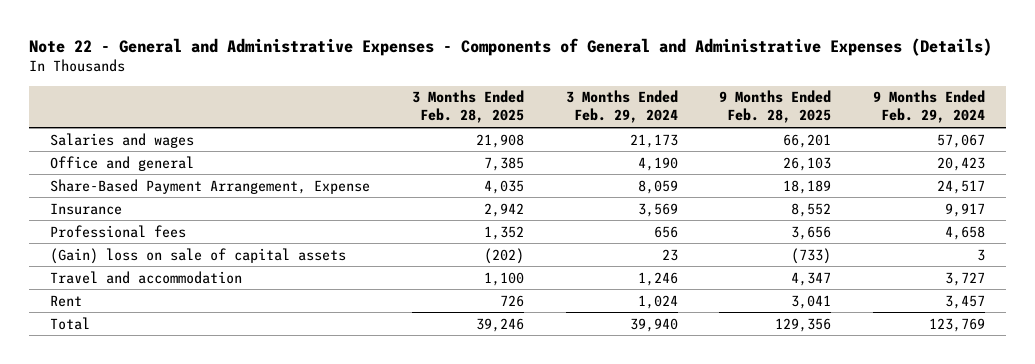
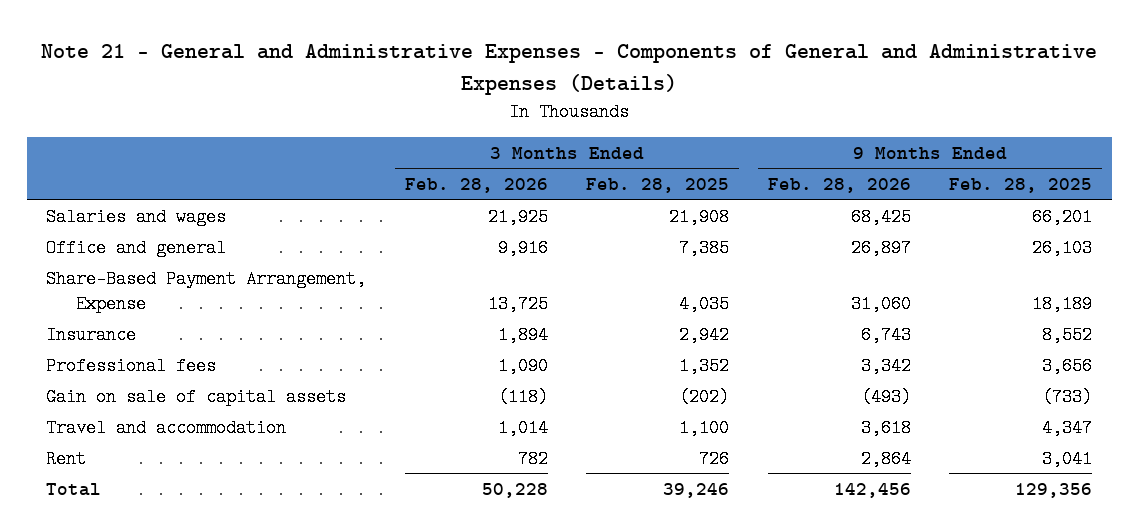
- Note 22 - General and Administrative Expenses - Components of General and Administrative Expenses (Details)
+ Note 21 - General and Administrative Expenses - Components of General and Administrative Expenses (Details)
- | 3 Months Ended Feb. 28, 2025 | 3 Months Ended Feb. 29, 2024 | 9 Months Ended Feb. 28, 2025 | 9 Months Ended Feb. 29, 2024
+ | 3 Months Ended Feb. 28, 2026 | 3 Months Ended Feb. 28, 2025 | 9 Months Ended Feb. 28, 2026 | 9 Months Ended Feb. 28, 2025
- (Gain) loss on sale of capital assets | (202) | 23 | (733) | 3
+ Gain on sale of capital assets | (118) | (202) | (493) | (733)

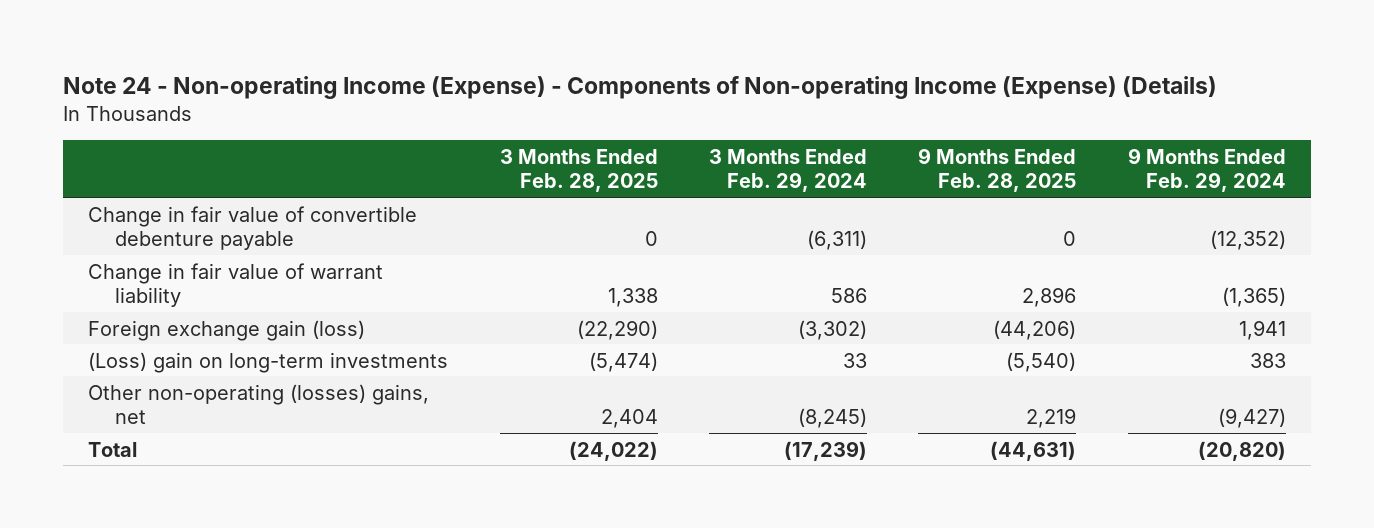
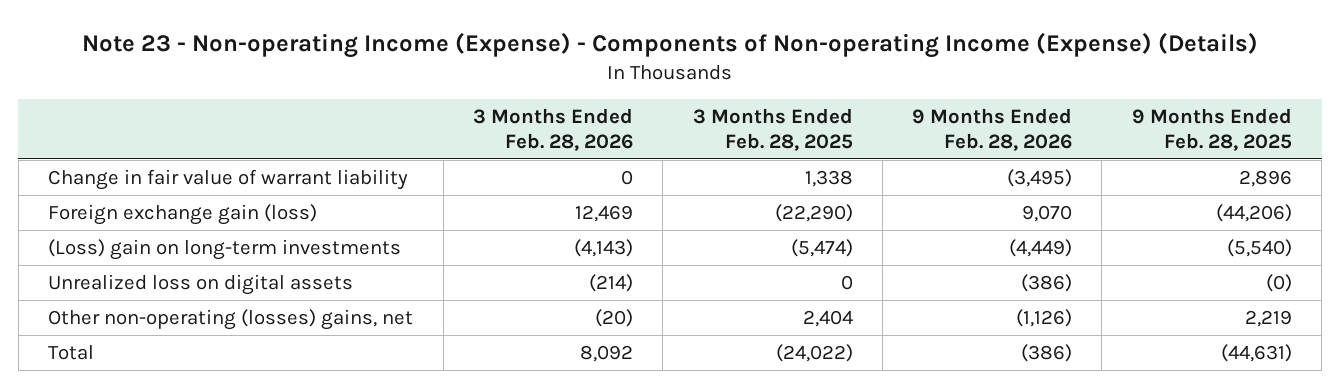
- Note 24 - Non-operating Income (Expense) - Components of Non-operating Income (Expense) (Details)
+ Note 23 - Non-operating Income (Expense) - Components of Non-operating Income (Expense) (Details)
- | 3 Months Ended Feb. 28, 2025 | 3 Months Ended Feb. 29, 2024 | 9 Months Ended Feb. 28, 2025 | 9 Months Ended Feb. 29, 2024
+ | 3 Months Ended Feb. 28, 2026 | 3 Months Ended Feb. 28, 2025 | 9 Months Ended Feb. 28, 2026 | 9 Months Ended Feb. 28, 2025
- Change in fair value of convertible debenture payable | 0 | (6,311) | 0 | (12,352)
+ Unrealized loss on digital assets | (214) | 0 | (386) | (0)

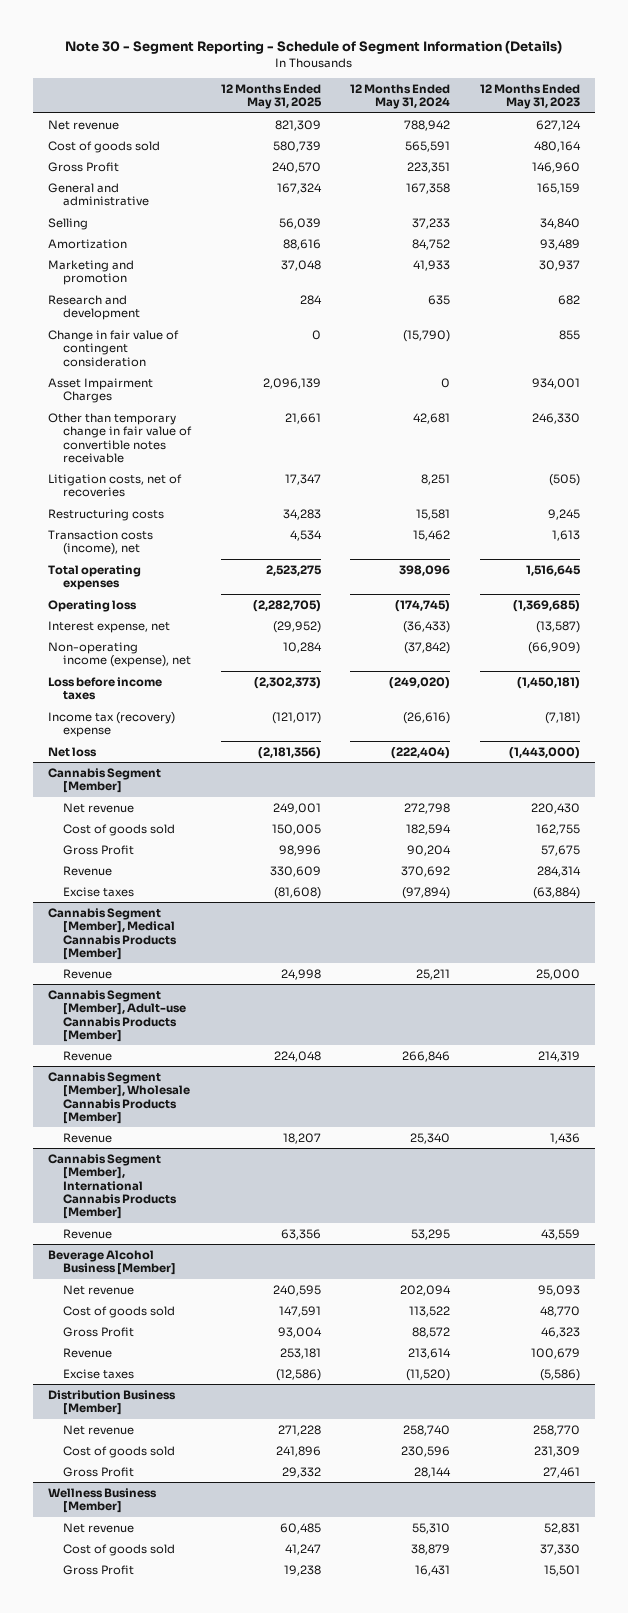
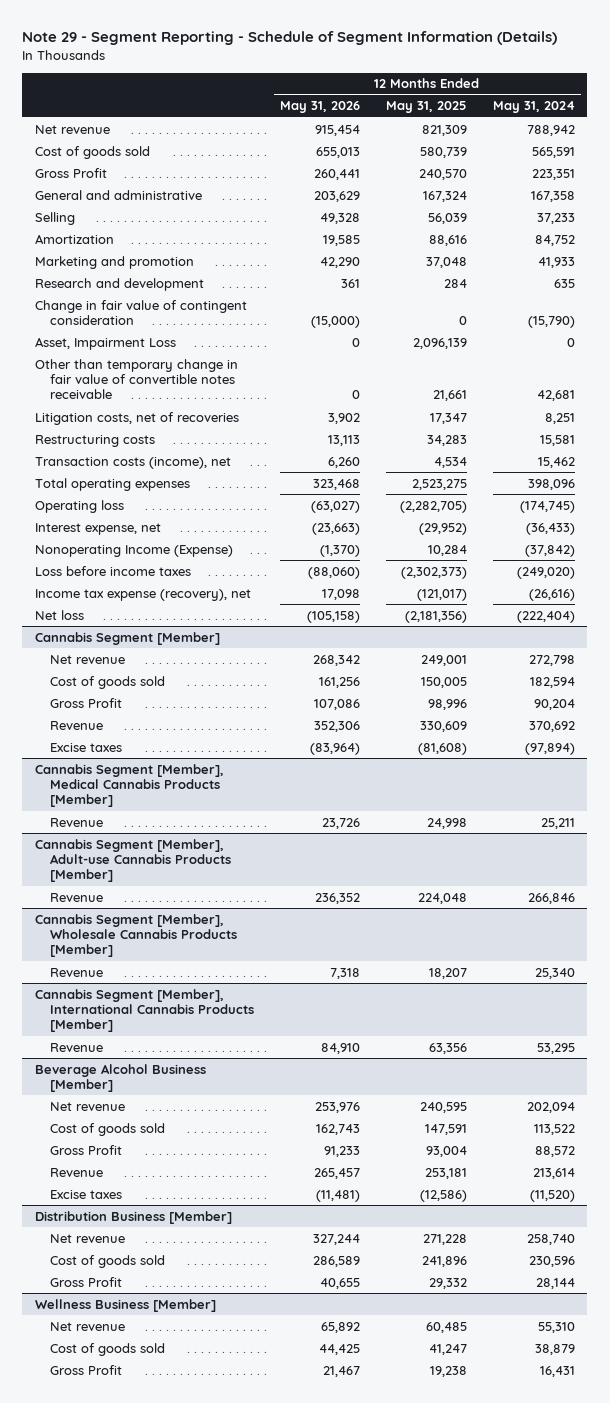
- Note 30 - Segment Reporting - Schedule of Segment Information (Details)
+ Note 29 - Segment Reporting - Schedule of Segment Information (Details)
- | 12 Months Ended May 31, 2025 | 12 Months Ended May 31, 2024 | 12 Months Ended May 31, 2023
+ | 12 Months Ended May 31, 2026 | 12 Months Ended May 31, 2025 | 12 Months Ended May 31, 2024
- Asset Impairment Charges | 2,096,139 | 0 | 934,001
+ Asset, Impairment Loss | 0 | 2,096,139 | 0
- Non-operating income (expense), net | 10,284 | (37,842) | (66,909)
+ Nonoperating Income (Expense) | (1,370) | 10,284 | (37,842)
- Income tax (recovery) expense | (121,017) | (26,616) | (7,181)
+ Income tax expense (recovery), net | 17,098 | (121,017) | (26,616)

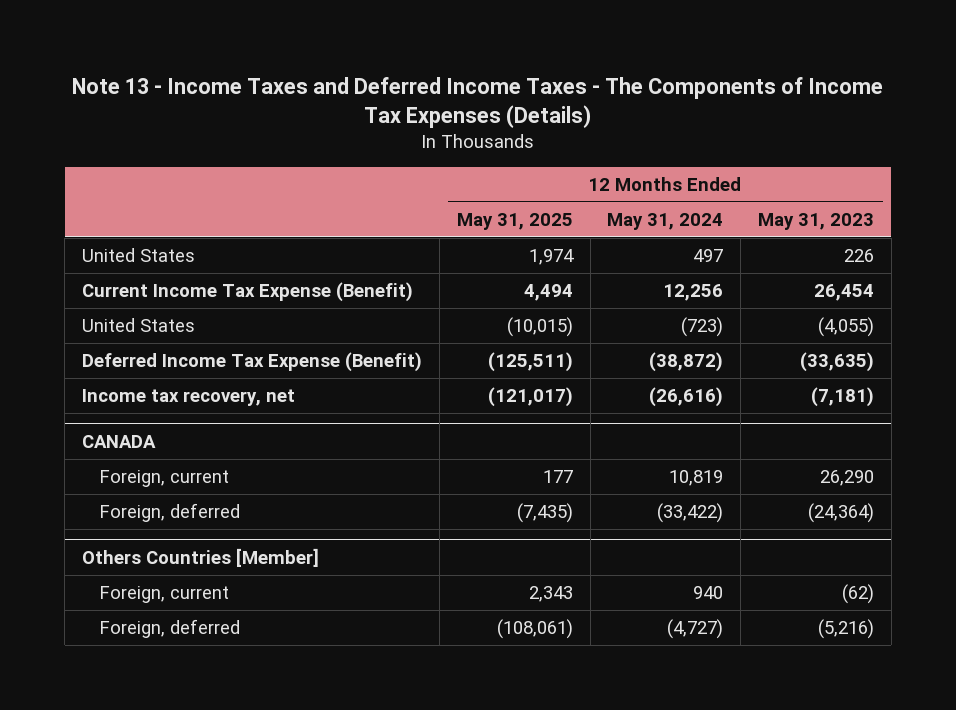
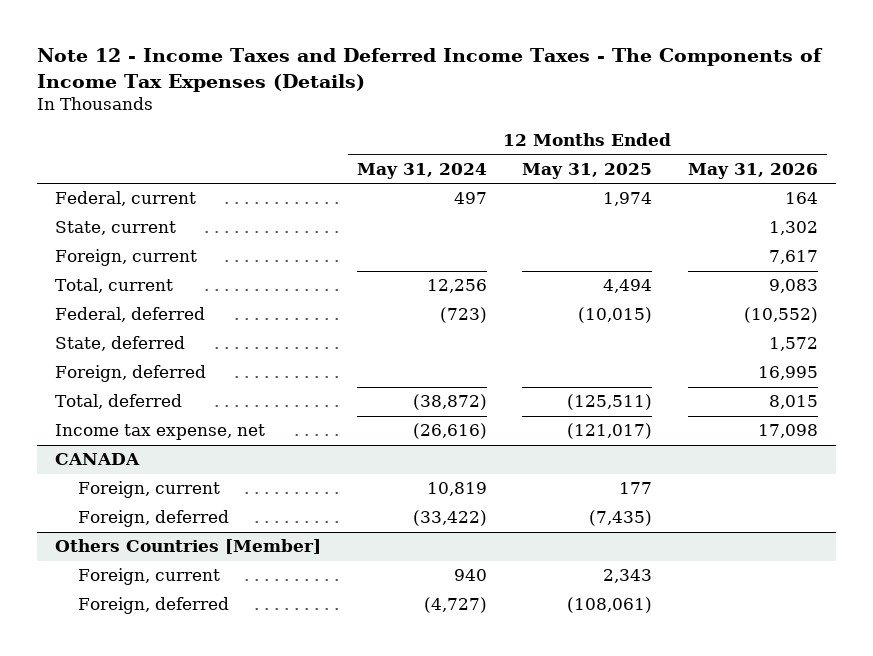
- Note 13 - Income Taxes and Deferred Income Taxes - The Components of Income Tax Expenses (Details)
+ Note 12 - Income Taxes and Deferred Income Taxes - The Components of Income Tax Expenses (Details)
- | 12 Months Ended May 31, 2025 | 12 Months Ended May 31, 2024 | 12 Months Ended May 31, 2023
+ | 12 Months Ended May 31, 2024 | 12 Months Ended May 31, 2025 | 12 Months Ended May 31, 2026
- United States | 1,974 | 497 | 226
- Current Income Tax Expense (Benefit) | 4,494 | 12,256 | 26,454
- United States | (10,015) | (723) | (4,055)
- Deferred Income Tax Expense (Benefit) | (125,511) | (38,872) | (33,635)
- Income tax recovery, net | (121,017) | (26,616) | (7,181)
+ Federal, current | 497 | 1,974 | 164
+ State, current | | | 1,302
+ Foreign, current | | | 7,617
+ Total, current | 12,256 | 4,494 | 9,083
+ Federal, deferred | (723) | (10,015) | (10,552)
+ State, deferred | | | 1,572
+ Foreign, deferred | | | 16,995
+ Total, deferred | (38,872) | (125,511) | 8,015
+ Income tax expense, net | (26,616) | (121,017) | 17,098

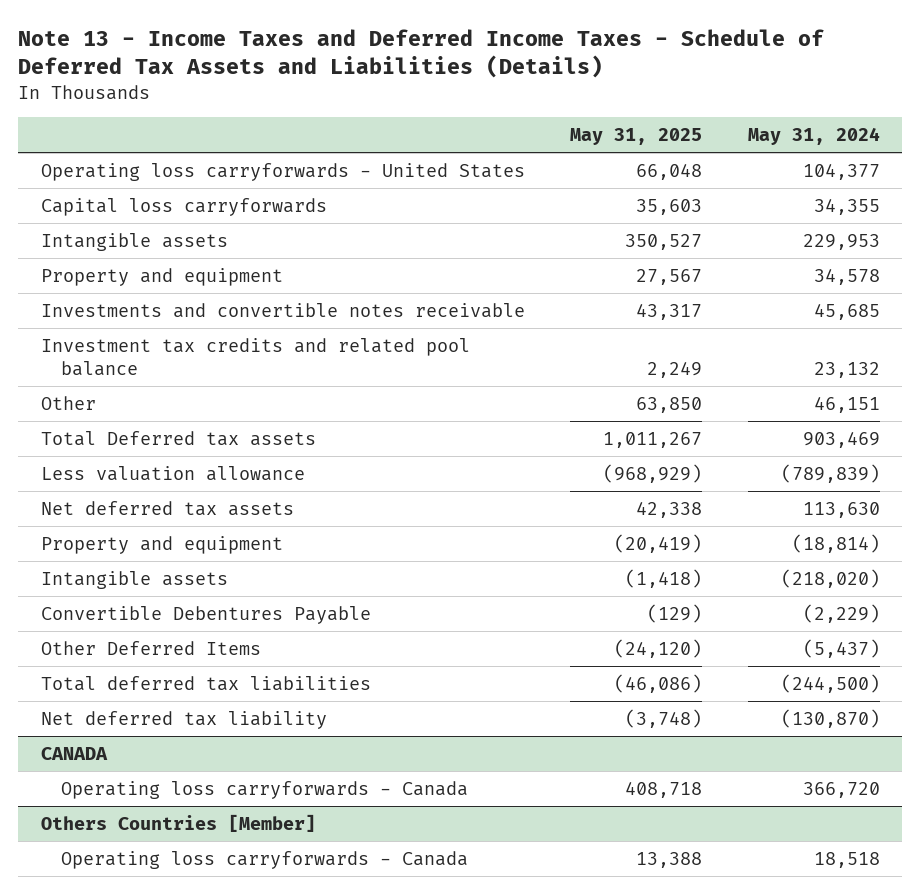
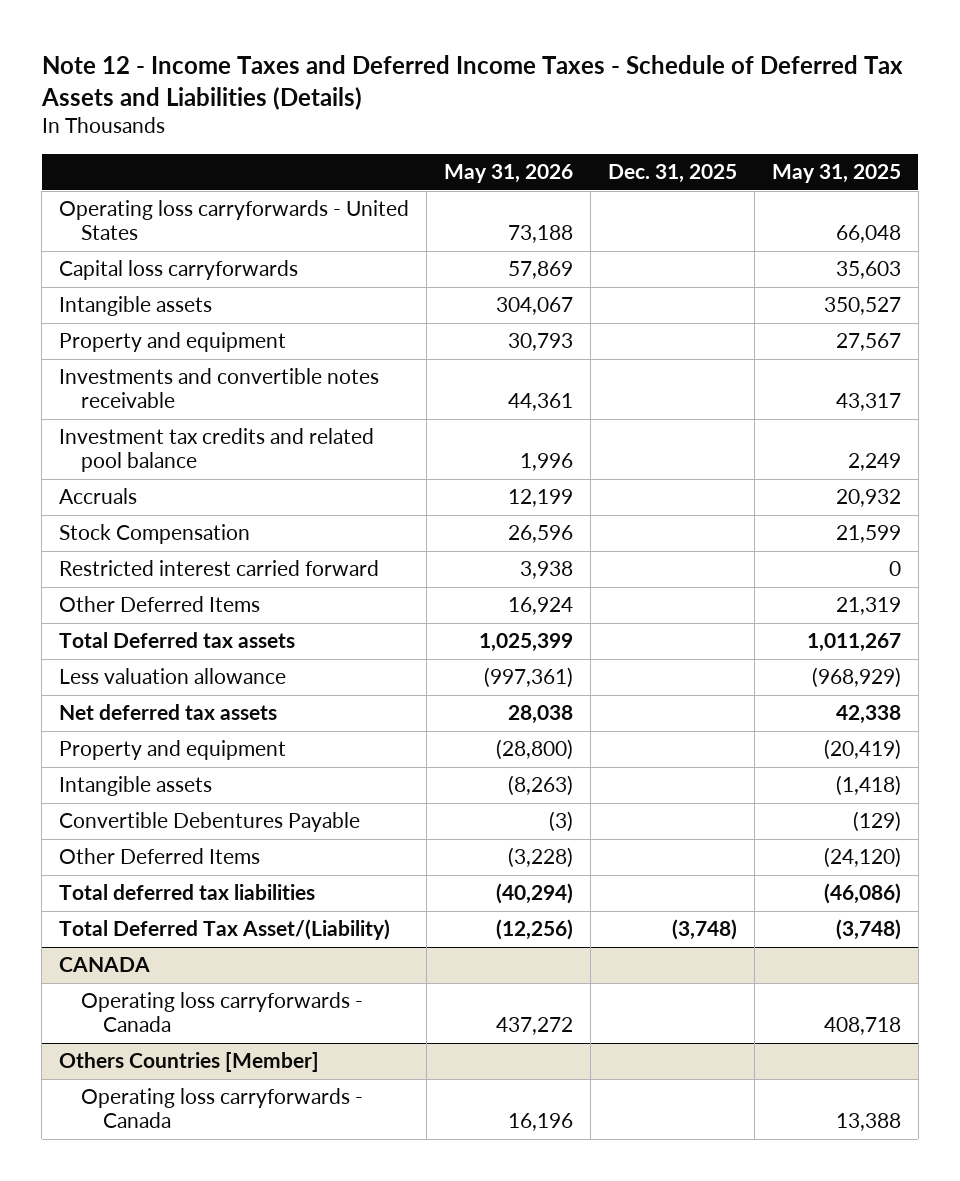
- Note 13 - Income Taxes and Deferred Income Taxes - Schedule of Deferred Tax Assets and Liabilities (Details)
+ Note 12 - Income Taxes and Deferred Income Taxes - Schedule of Deferred Tax Assets and Liabilities (Details)
- | May 31, 2025 | May 31, 2024
+ | May 31, 2026 | Dec. 31, 2025 | May 31, 2025
- Other | 63,850 | 46,151
+ Accruals | 12,199 | | 20,932
+ Stock Compensation | 26,596 | | 21,599
+ Restricted interest carried forward | 3,938 | | 0
+ Other Deferred Items | 16,924 | | 21,319
- Net deferred tax liability | (3,748) | (130,870)
+ Total Deferred Tax Asset/(Liability) | (12,256) | (3,748) | (3,748)

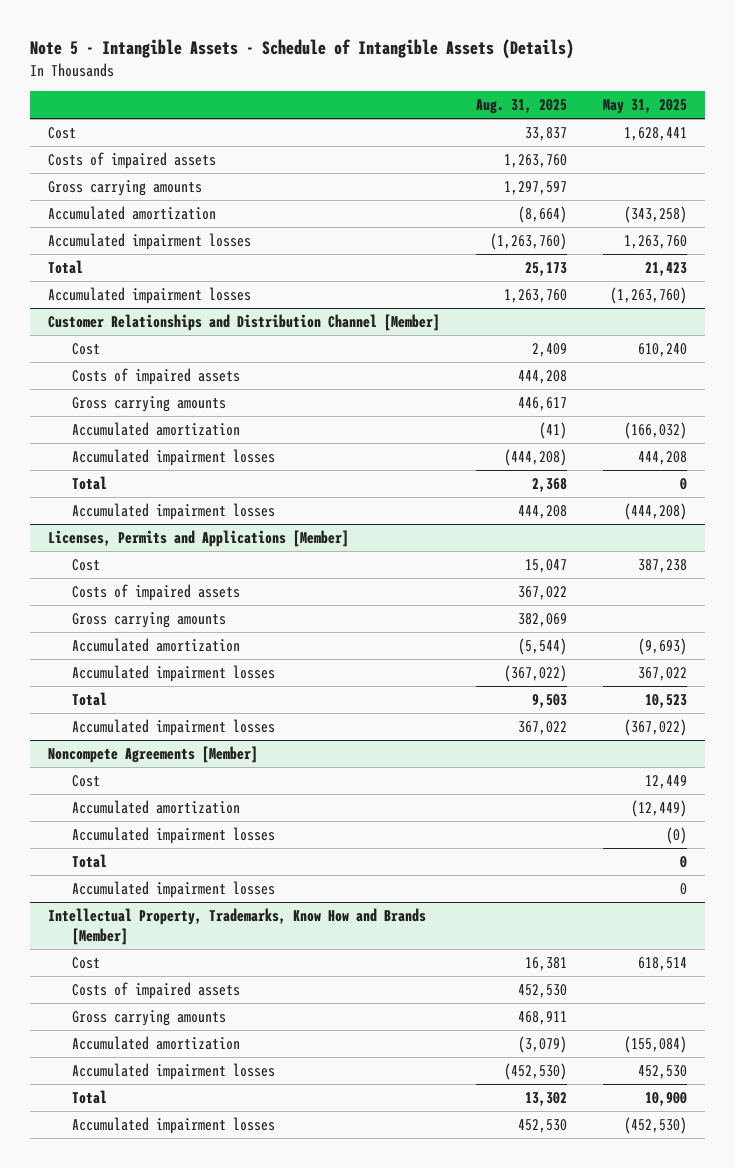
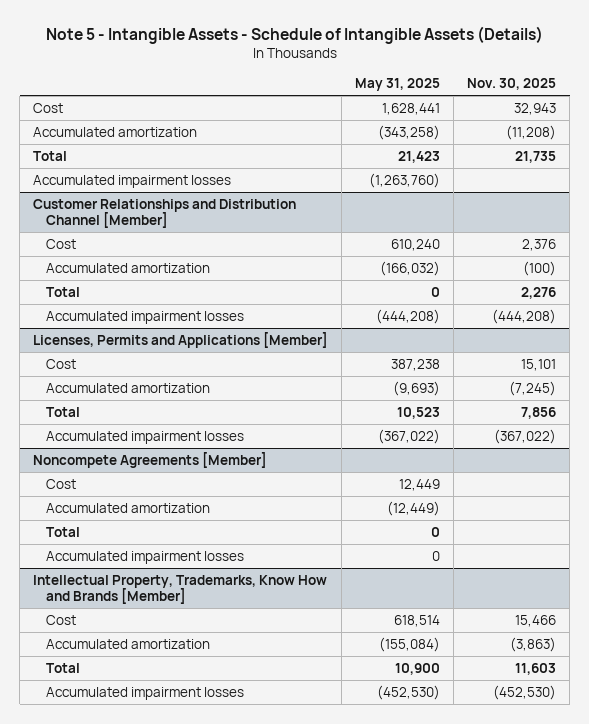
- | Aug. 31, 2025 | May 31, 2025
+ | May 31, 2025 | Nov. 30, 2025
- Costs of impaired assets | 1,263,760 |
- Gross carrying amounts | 1,297,597 |
- Accumulated impairment losses | (1,263,760) | 1,263,760
@ Customer Relationships and Distribution Channel [Member]
- Costs of impaired assets | 444,208 |
- Gross carrying amounts | 446,617 |
- Accumulated impairment losses | (444,208) | 444,208
@ Licenses, Permits and Applications [Member]
- Costs of impaired assets | 367,022 |
- Gross carrying amounts | 382,069 |
- Accumulated impairment losses | (367,022) | 367,022
@ Noncompete Agreements [Member]
- Accumulated impairment losses | | (0)
@ Intellectual Property, Trademarks, Know How and Brands [Member]
- Costs of impaired assets | 452,530 |
- Gross carrying amounts | 468,911 |
- Accumulated impairment losses | (452,530) | 452,530

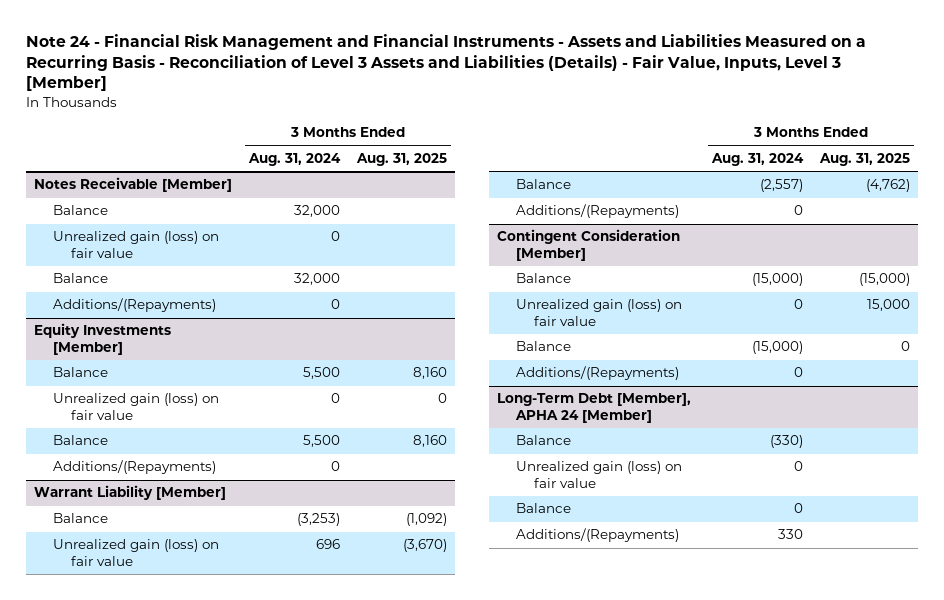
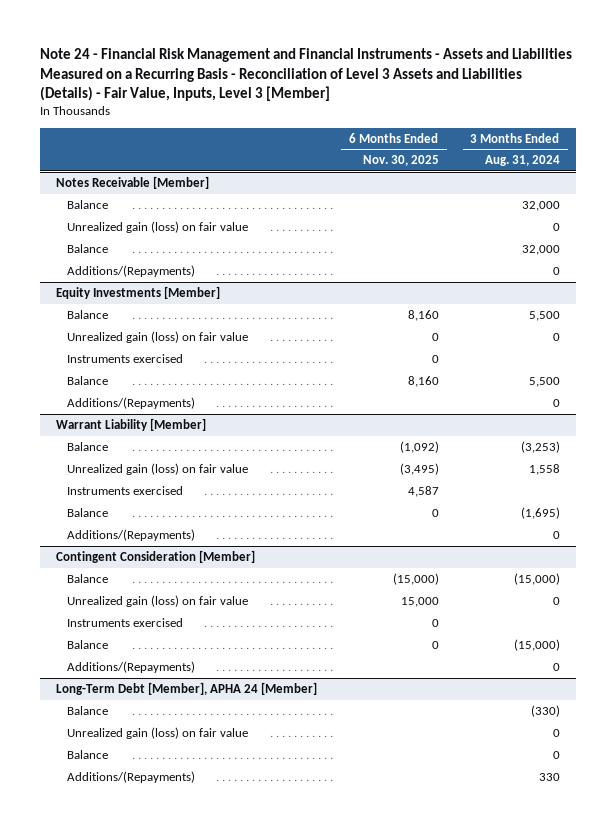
- | 3 Months Ended Aug. 31, 2024 | 3 Months Ended Aug. 31, 2025
+ | 6 Months Ended Nov. 30, 2025 | 3 Months Ended Aug. 31, 2024
@ Equity Investments [Member]
+ Instruments exercised | 0 |
@ Warrant Liability [Member]
- Unrealized gain (loss) on fair value | 696 | (3,670)
- Balance | (2,557) | (4,762)
+ Unrealized gain (loss) on fair value | (3,495) | 1,558
+ Instruments exercised | 4,587 |
+ Balance | 0 | (1,695)
@ Contingent Consideration [Member]
+ Instruments exercised | 0 |

